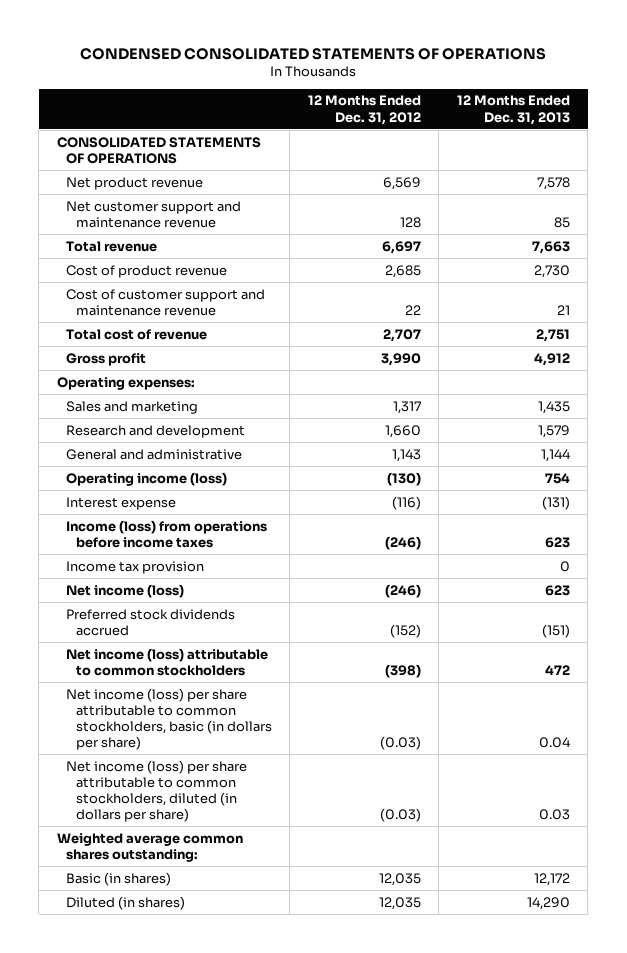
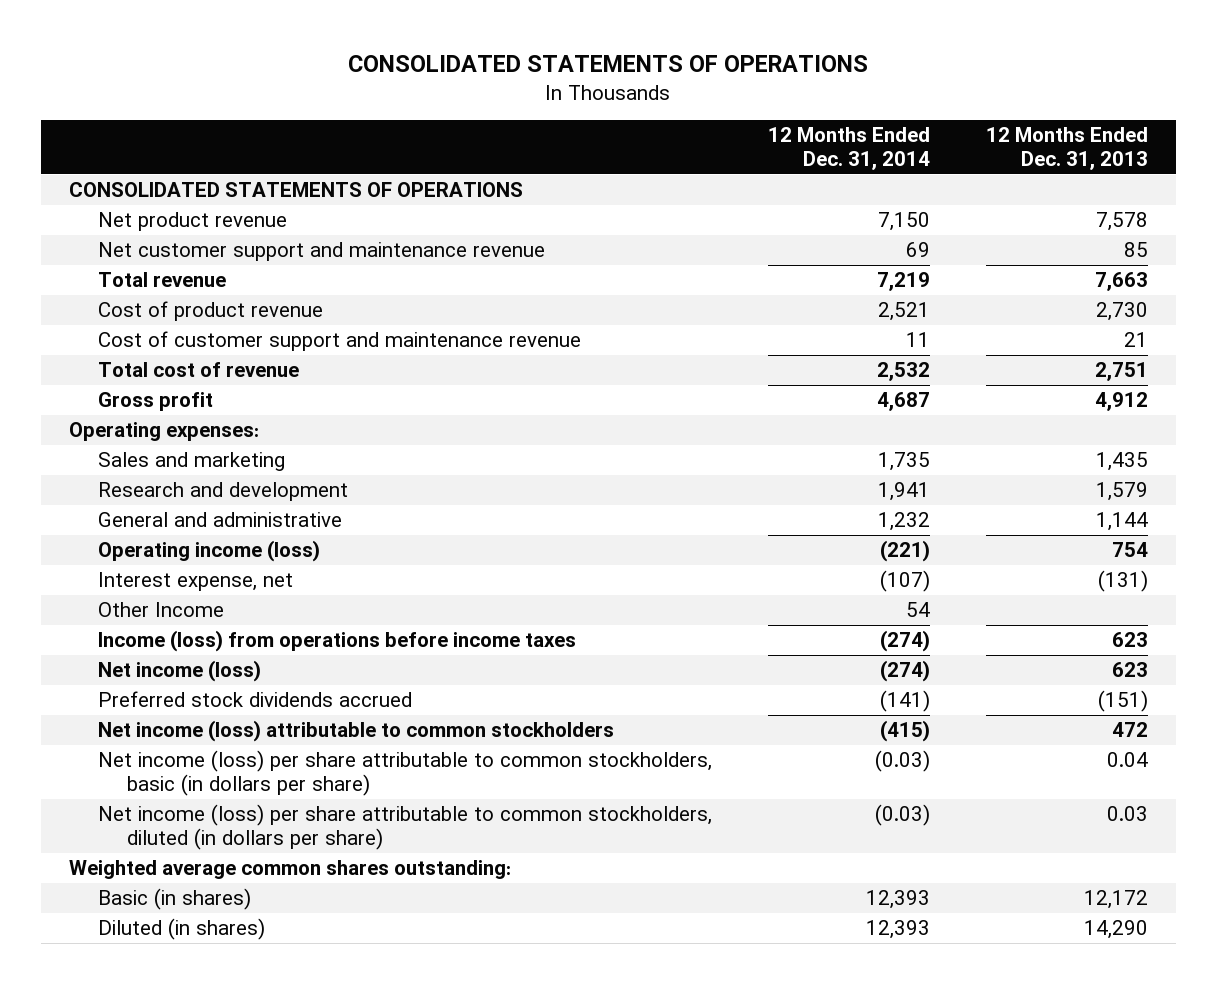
- CONDENSED CONSOLIDATED STATEMENTS OF OPERATIONS
+ CONSOLIDATED STATEMENTS OF OPERATIONS
- | 12 Months Ended Dec. 31, 2012 | 12 Months Ended Dec. 31, 2013
+ | 12 Months Ended Dec. 31, 2014 | 12 Months Ended Dec. 31, 2013
- Interest expense | (116) | (131)
+ Interest expense, net | (107) | (131)
+ Other Income | 54 |
- Income tax provision | | 0

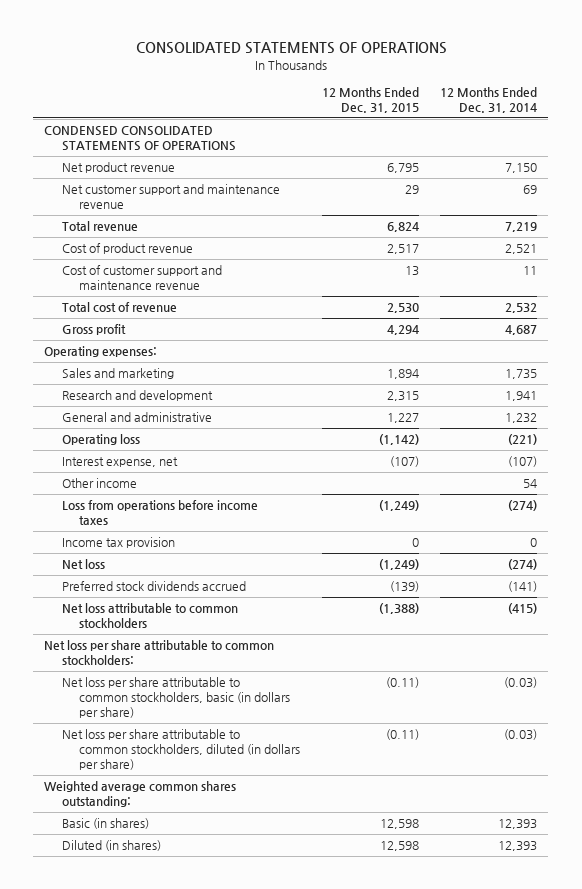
- | 12 Months Ended Dec. 31, 2014 | 12 Months Ended Dec. 31, 2013
+ | 12 Months Ended Dec. 31, 2015 | 12 Months Ended Dec. 31, 2014
- CONSOLIDATED STATEMENTS OF OPERATIONS
+ CONDENSED CONSOLIDATED STATEMENTS OF OPERATIONS
- Operating income (loss) | (221) | 754
+ Operating loss | (1,142) | (221)
- Other Income | 54 |
- Income (loss) from operations before income taxes | (274) | 623
- Net income (loss) | (274) | 623
+ Other income | | 54
+ Loss from operations before income taxes | (1,249) | (274)
+ Income tax provision | 0 | 0
+ Net loss | (1,249) | (274)
- Net income (loss) attributable to common stockholders | (415) | 472
- Net income (loss) per share attributable to common stockholders, basic (in dollars per share) | (0.03) | 0.04
- Net income (loss) per share attributable to common stockholders, diluted (in dollars per share) | (0.03) | 0.03
+ Net loss attributable to common stockholders | (1,388) | (415)
+ Net loss per share attributable to common stockholders:
+ Net loss per share attributable to common stockholders, basic (in dollars per share) | (0.11) | (0.03)
+ Net loss per share attributable to common stockholders, diluted (in dollars per share) | (0.11) | (0.03)

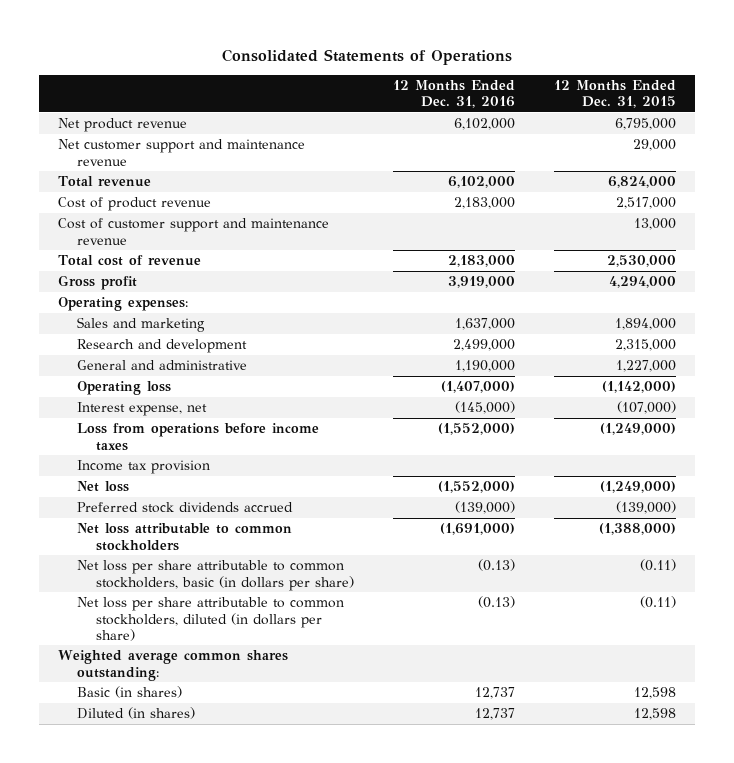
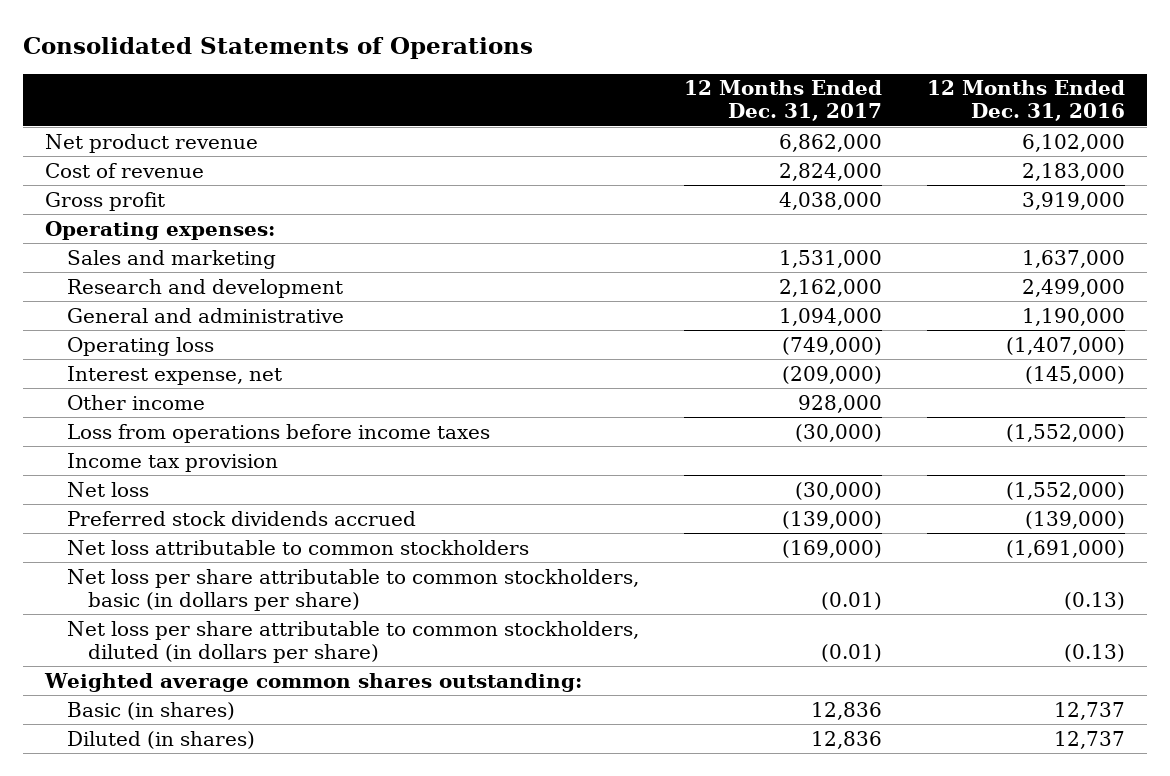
- | 12 Months Ended Dec. 31, 2016 | 12 Months Ended Dec. 31, 2015
+ | 12 Months Ended Dec. 31, 2017 | 12 Months Ended Dec. 31, 2016
- Net customer support and maintenance revenue | | 29,000
- Total revenue | 6,102,000 | 6,824,000
- Cost of product revenue | 2,183,000 | 2,517,000
- Cost of customer support and maintenance revenue | | 13,000
- Total cost of revenue | 2,183,000 | 2,530,000
+ Cost of revenue | 2,824,000 | 2,183,000
+ Other income | 928,000 |

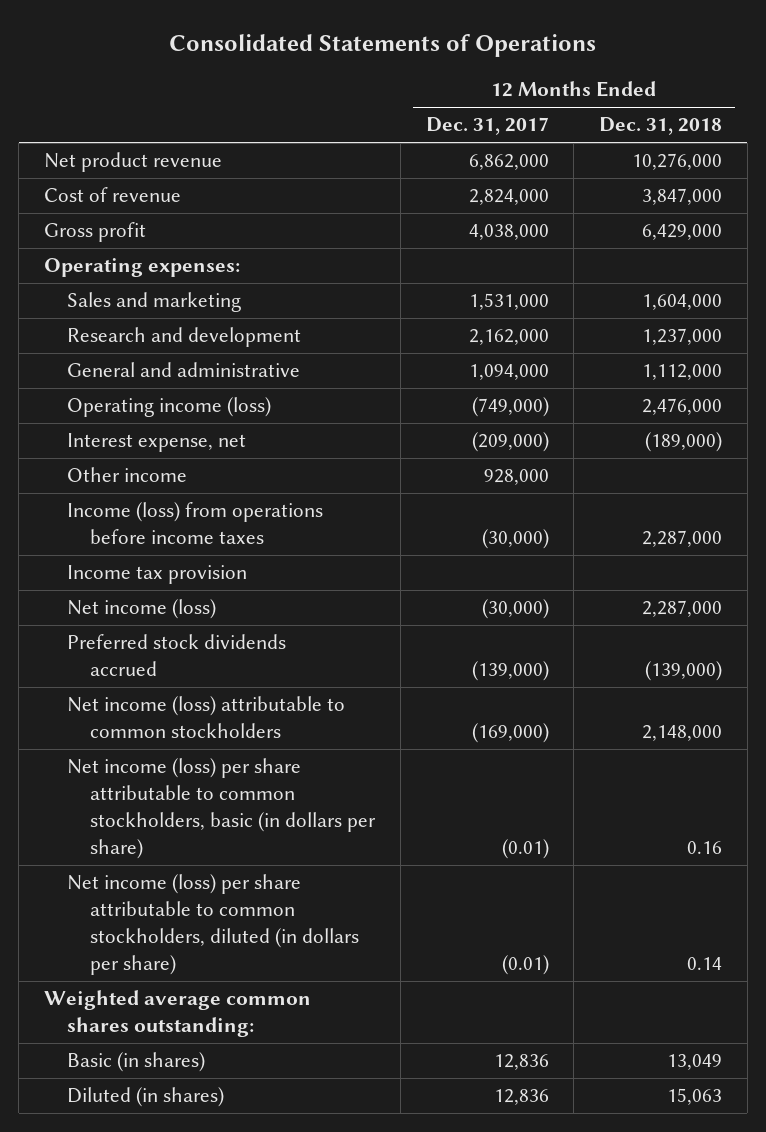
- | 12 Months Ended Dec. 31, 2017 | 12 Months Ended Dec. 31, 2016
+ | 12 Months Ended Dec. 31, 2017 | 12 Months Ended Dec. 31, 2018
- Operating loss | (749,000) | (1,407,000)
+ Operating income (loss) | (749,000) | 2,476,000
- Loss from operations before income taxes | (30,000) | (1,552,000)
+ Income (loss) from operations before income taxes | (30,000) | 2,287,000
- Net loss | (30,000) | (1,552,000)
+ Net income (loss) | (30,000) | 2,287,000
- Net loss attributable to common stockholders | (169,000) | (1,691,000)
- Net loss per share attributable to common stockholders, basic (in dollars per share) | (0.01) | (0.13)
- Net loss per share attributable to common stockholders, diluted (in dollars per share) | (0.01) | (0.13)
+ Net income (loss) attributable to common stockholders | (169,000) | 2,148,000
+ Net income (loss) per share attributable to common stockholders, basic (in dollars per share) | (0.01) | 0.16
+ Net income (loss) per share attributable to common stockholders, diluted (in dollars per share) | (0.01) | 0.14

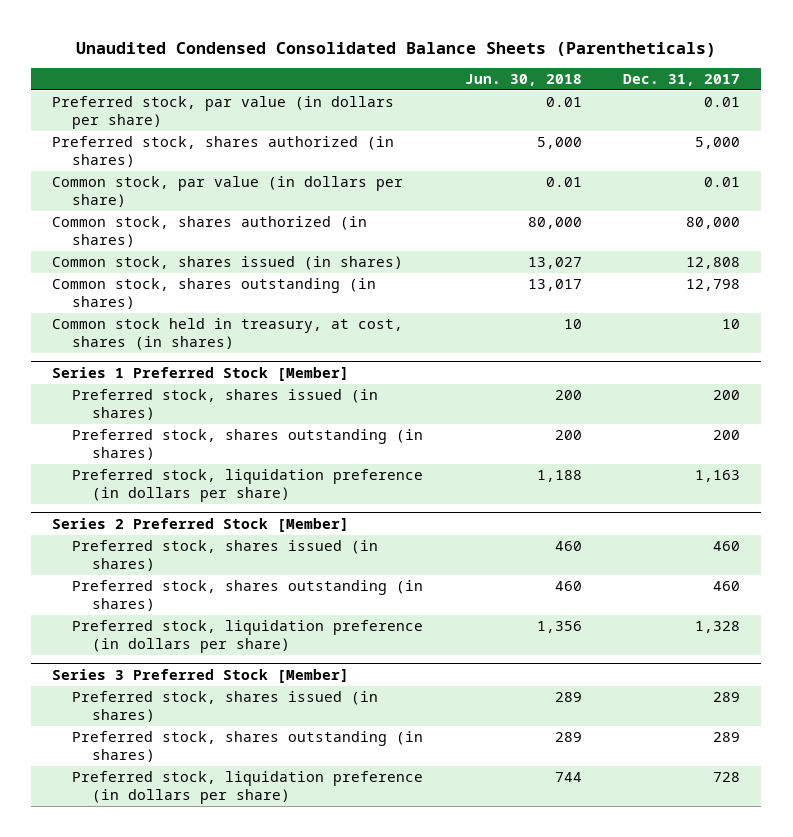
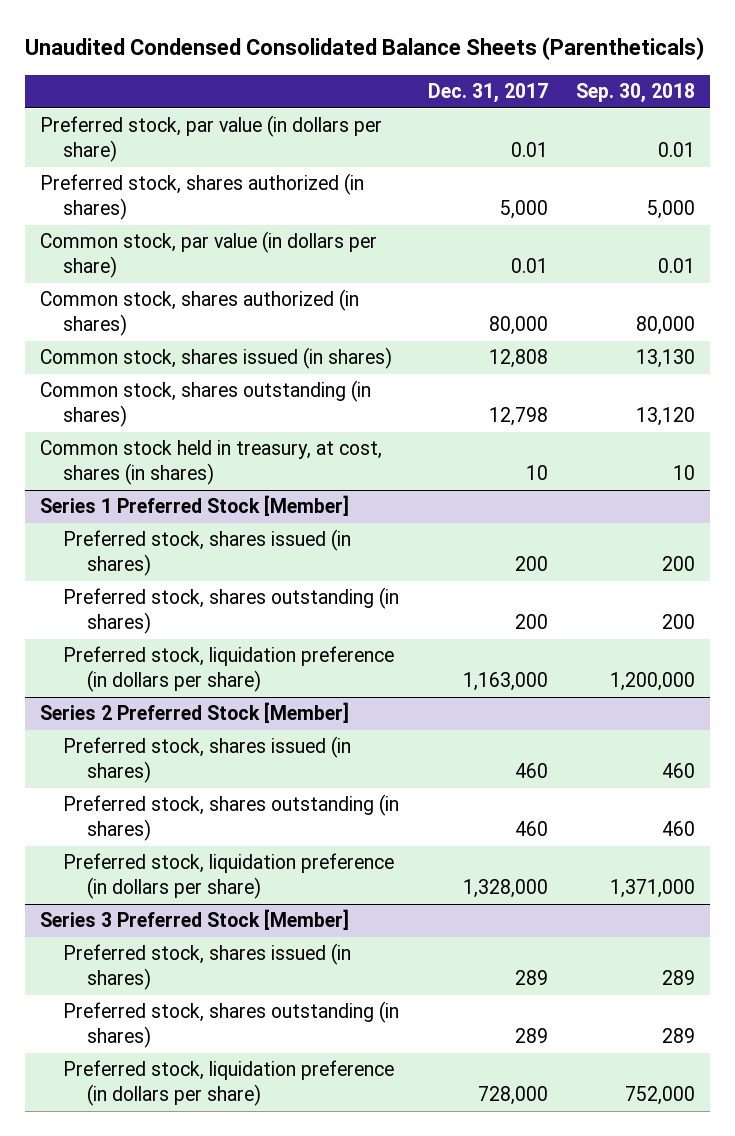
- | Jun. 30, 2018 | Dec. 31, 2017
+ | Dec. 31, 2017 | Sep. 30, 2018
@ Series 1 Preferred Stock [Member]
- Preferred stock, liquidation preference (in dollars per share) | 1,188 | 1,163
+ Preferred stock, liquidation preference (in dollars per share) | 1,163,000 | 1,200,000
@ Series 2 Preferred Stock [Member]
- Preferred stock, liquidation preference (in dollars per share) | 1,356 | 1,328
+ Preferred stock, liquidation preference (in dollars per share) | 1,328,000 | 1,371,000
@ Series 3 Preferred Stock [Member]
- Preferred stock, liquidation preference (in dollars per share) | 744 | 728
+ Preferred stock, liquidation preference (in dollars per share) | 728,000 | 752,000

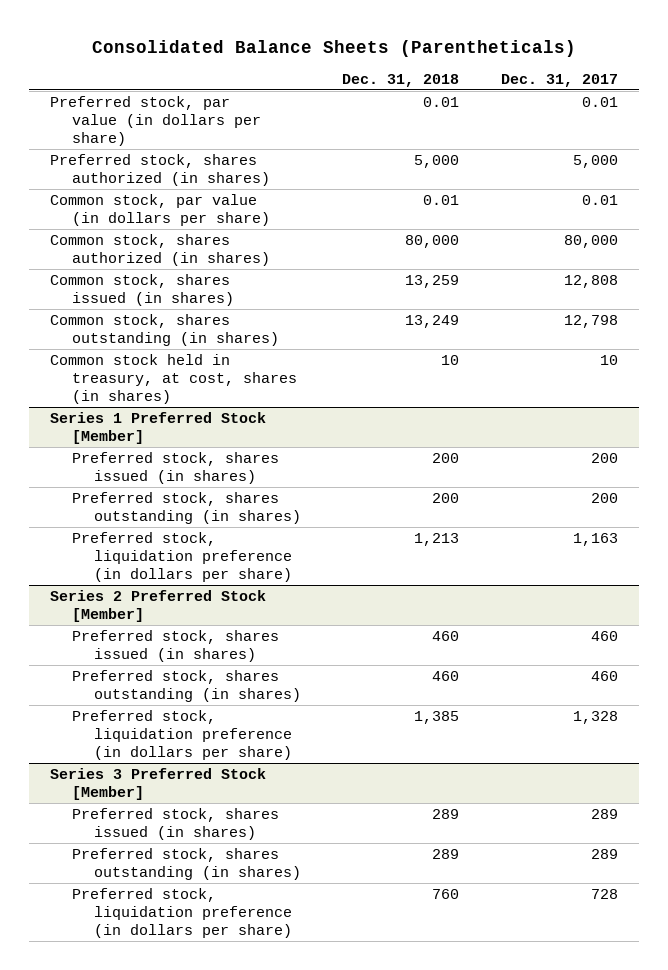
- Unaudited Condensed Consolidated Balance Sheets (Parentheticals)
+ Consolidated Balance Sheets (Parentheticals)
- | Dec. 31, 2017 | Sep. 30, 2018
+ | Dec. 31, 2018 | Dec. 31, 2017
@ Series 1 Preferred Stock [Member]
- Preferred stock, liquidation preference (in dollars per share) | 1,163,000 | 1,200,000
+ Preferred stock, liquidation preference (in dollars per share) | 1,213 | 1,163
@ Series 2 Preferred Stock [Member]
- Preferred stock, liquidation preference (in dollars per share) | 1,328,000 | 1,371,000
+ Preferred stock, liquidation preference (in dollars per share) | 1,385 | 1,328
@ Series 3 Preferred Stock [Member]
- Preferred stock, liquidation preference (in dollars per share) | 728,000 | 752,000
+ Preferred stock, liquidation preference (in dollars per share) | 760 | 728

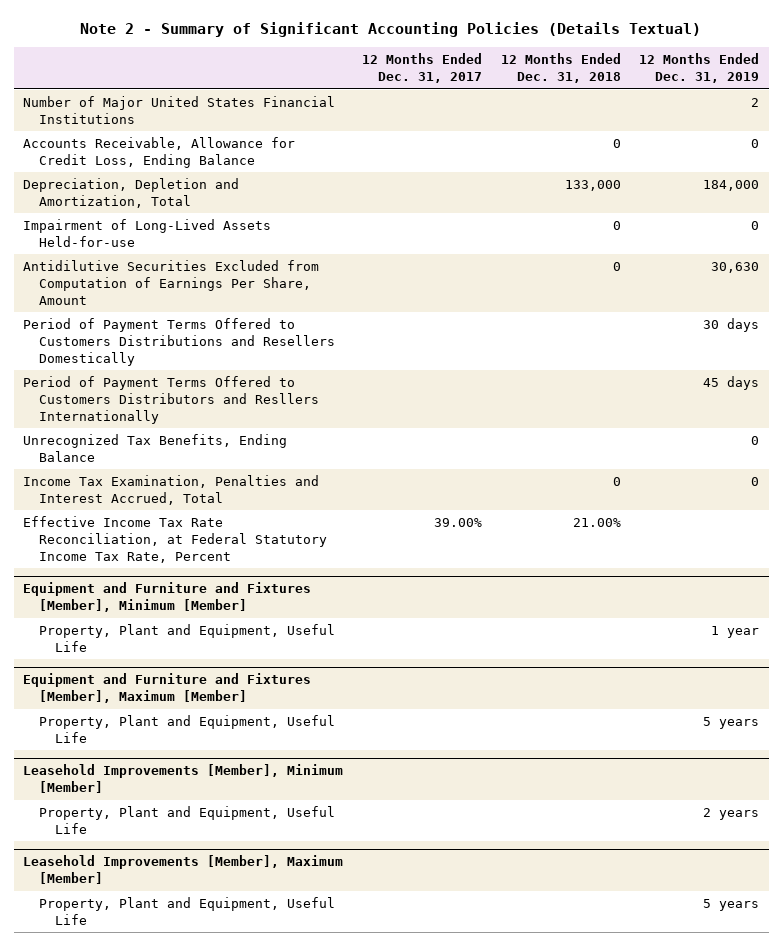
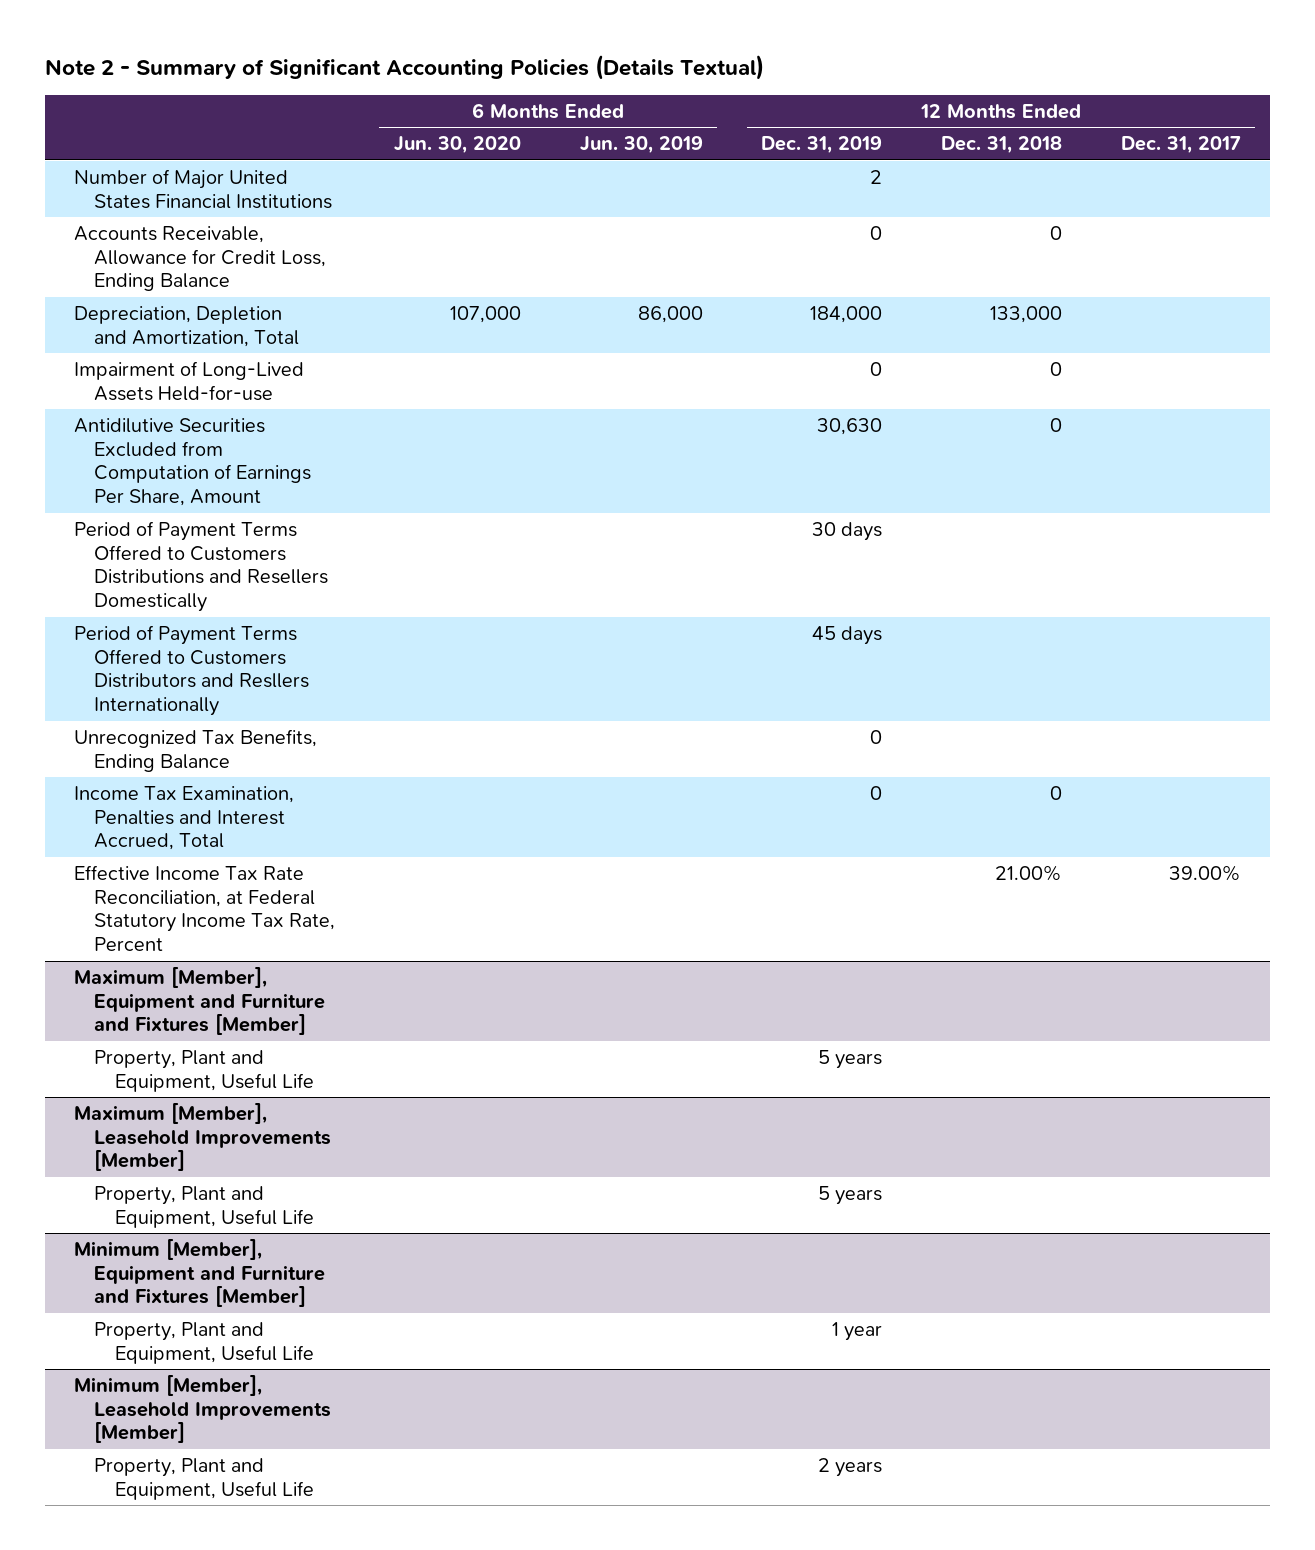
- | 12 Months Ended Dec. 31, 2017 | 12 Months Ended Dec. 31, 2018 | 12 Months Ended Dec. 31, 2019
+ | 6 Months Ended Jun. 30, 2020 | 6 Months Ended Jun. 30, 2019 | 12 Months Ended Dec. 31, 2019 | 12 Months Ended Dec. 31, 2018 | 12 Months Ended Dec. 31, 2017
- Equipment and Furniture and Fixtures [Member], Minimum [Member]
- Property, Plant and Equipment, Useful Life | | | 1 year
- Equipment and Furniture and Fixtures [Member], Maximum [Member]
+ Maximum [Member], Equipment and Furniture and Fixtures [Member]
- Leasehold Improvements [Member], Minimum [Member]
- Property, Plant and Equipment, Useful Life | | | 2 years
- Leasehold Improvements [Member], Maximum [Member]
+ Maximum [Member], Leasehold Improvements [Member]
+ Minimum [Member], Equipment and Furniture and Fixtures [Member]
+ Property, Plant and Equipment, Useful Life | | | 1 year | |
+ Minimum [Member], Leasehold Improvements [Member]
+ Property, Plant and Equipment, Useful Life | | | 2 years | |

